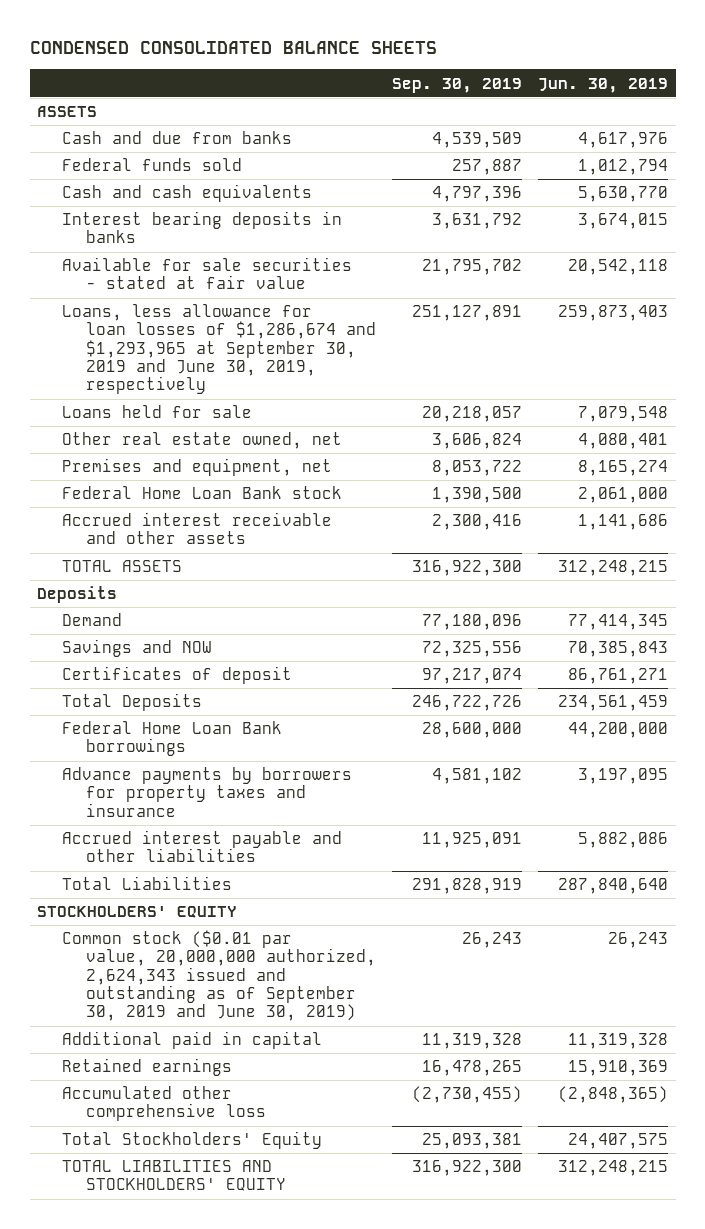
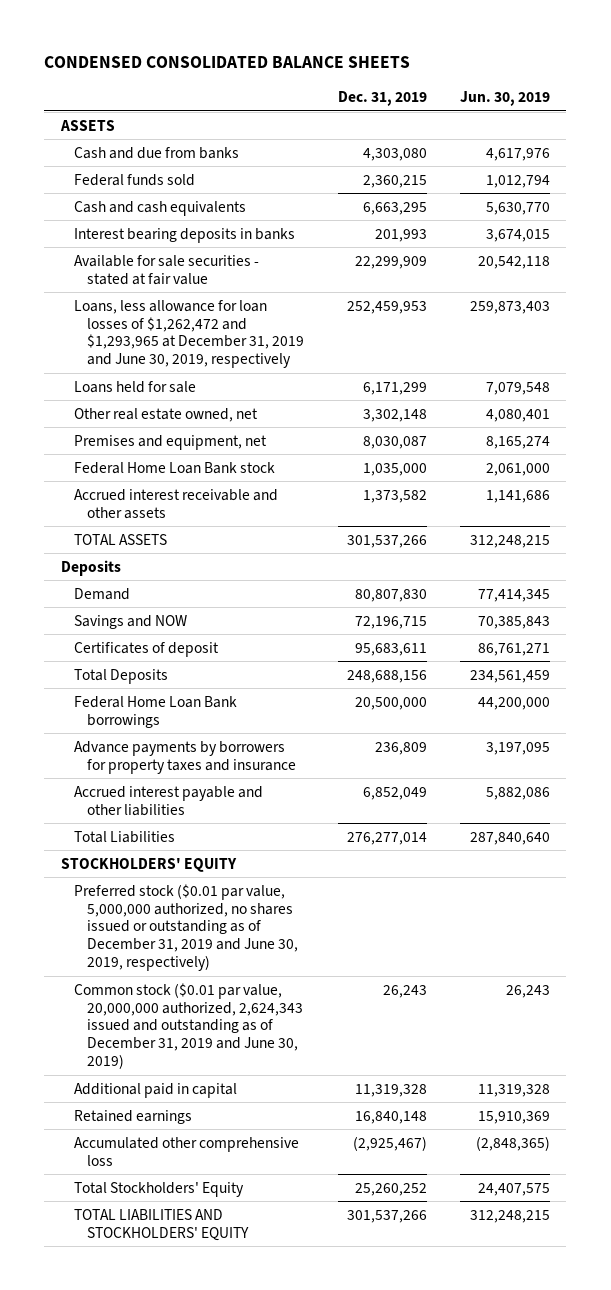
- | Sep. 30, 2019 | Jun. 30, 2019
+ | Dec. 31, 2019 | Jun. 30, 2019
- Loans, less allowance for loan losses of $1,286,674 and $1,293,965 at September 30, 2019 and June 30, 2019, respectively | 251,127,891 | 259,873,403
+ Loans, less allowance for loan losses of $1,262,472 and $1,293,965 at December 31, 2019 and June 30, 2019, respectively | 252,459,953 | 259,873,403
- Common stock ($0.01 par value, 20,000,000 authorized, 2,624,343 issued and outstanding as of September 30, 2019 and June 30, 2019) | 26,243 | 26,243
+ Preferred stock ($0.01 par value, 5,000,000 authorized, no shares issued or outstanding as of December 31, 2019 and June 30, 2019, respectively)
+ Common stock ($0.01 par value, 20,000,000 authorized, 2,624,343 issued and outstanding as of December 31, 2019 and June 30, 2019) | 26,243 | 26,243

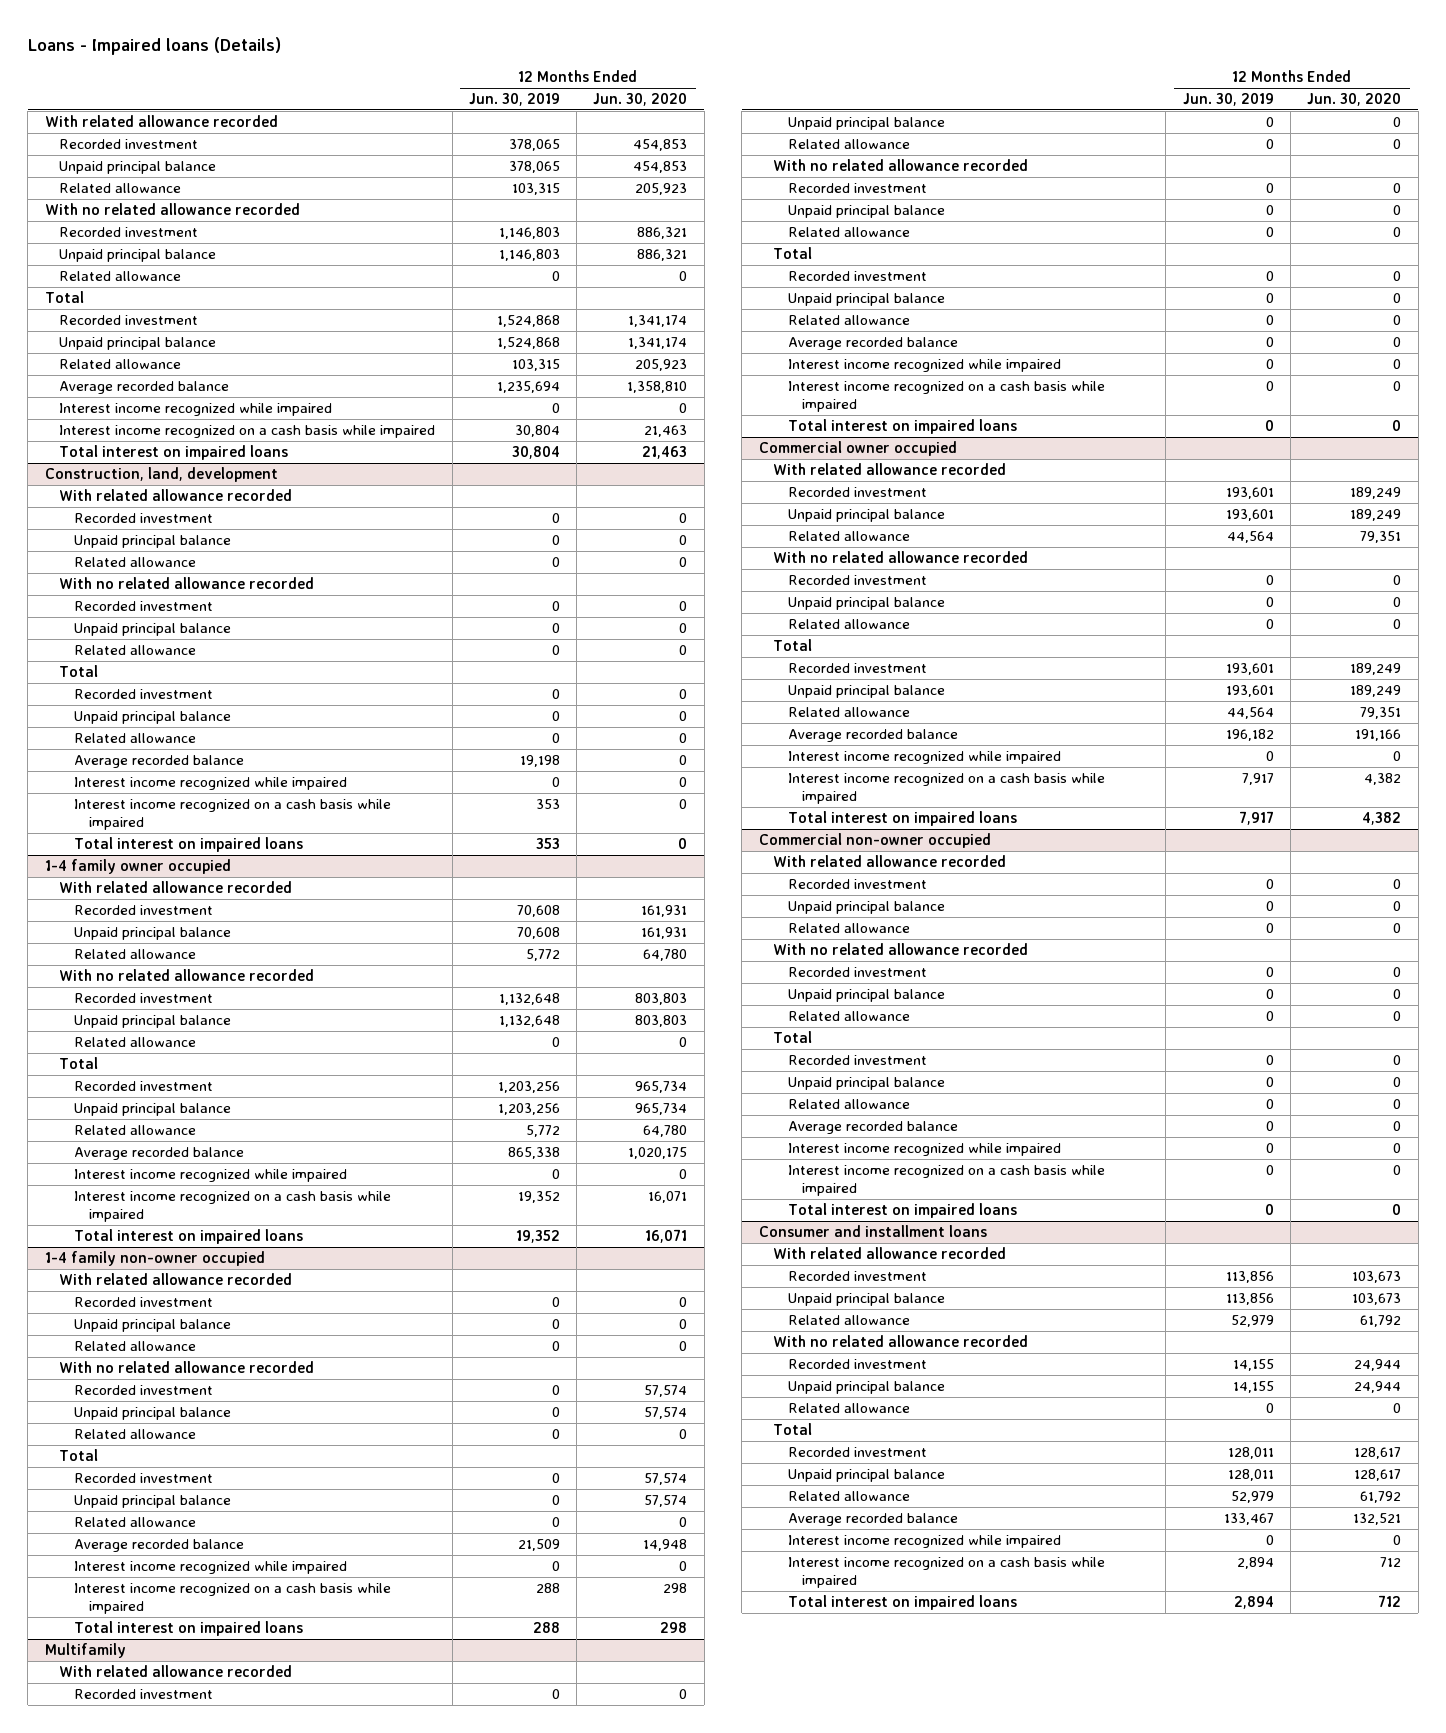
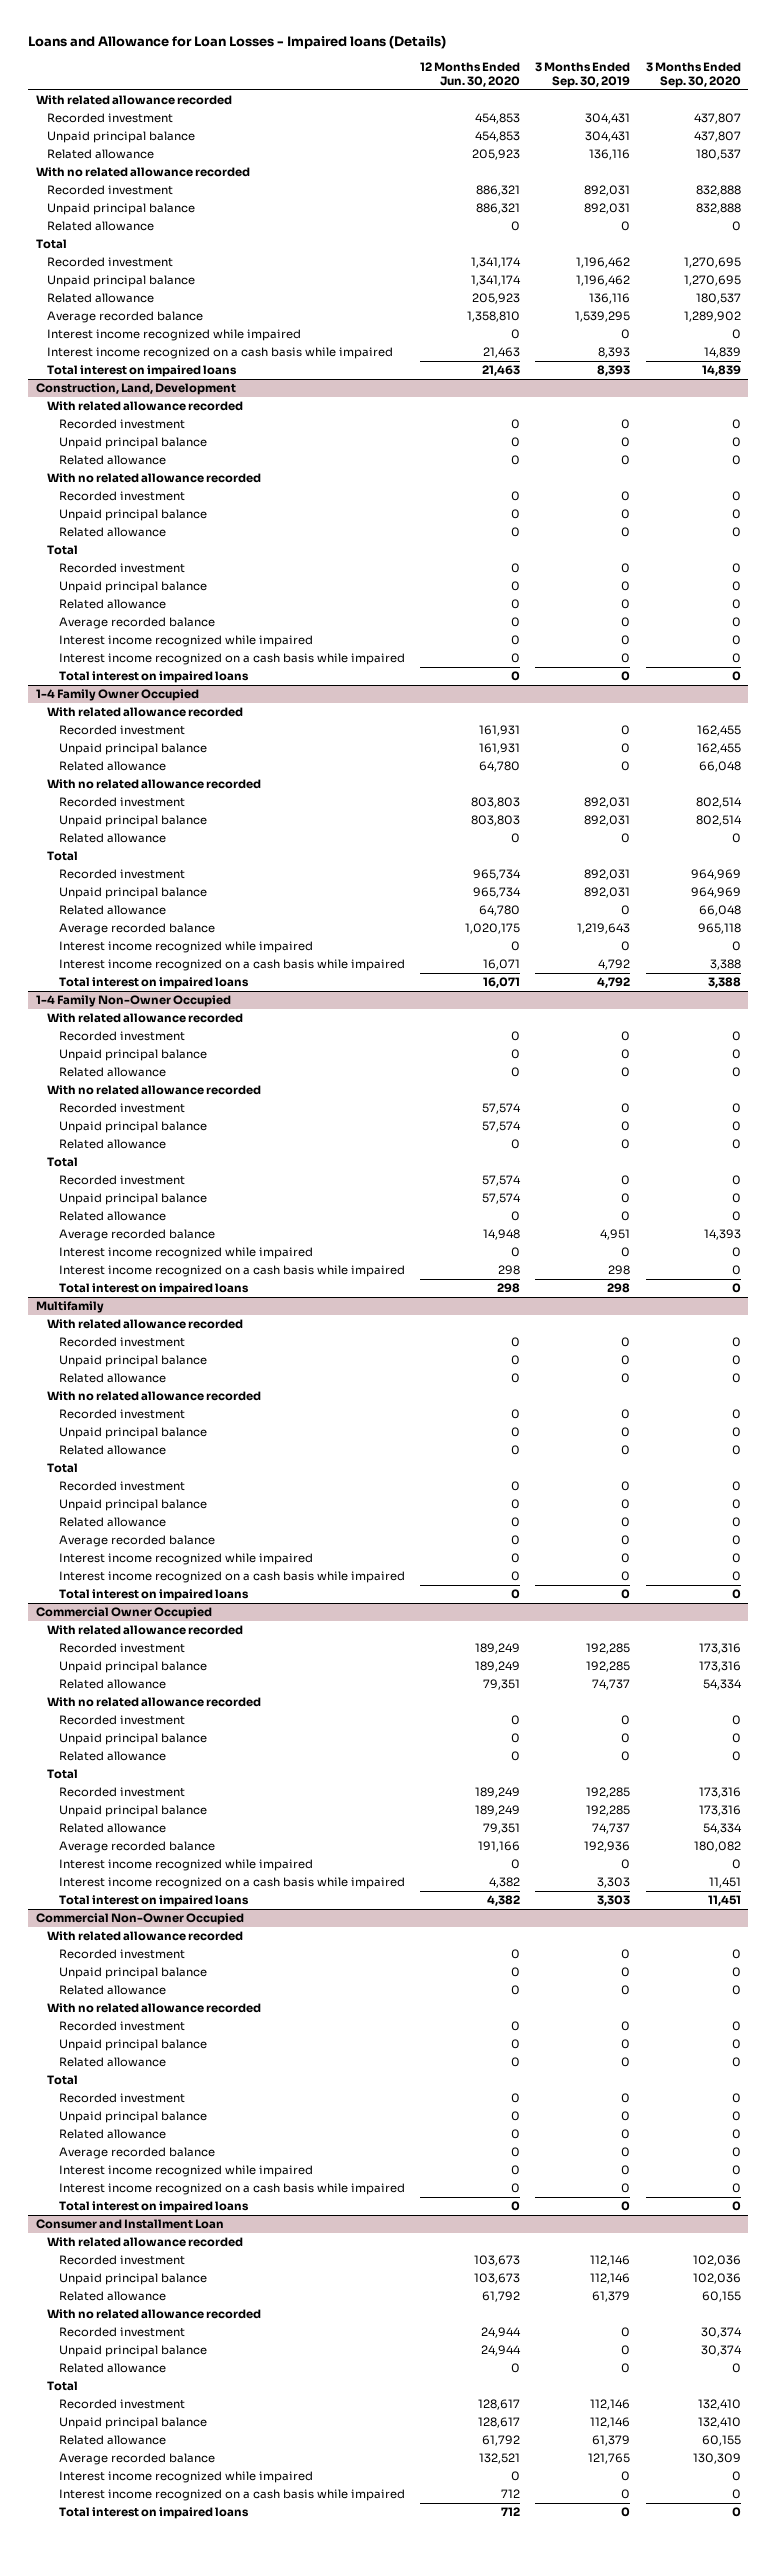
- Loans - Impaired loans (Details)
+ Loans and Allowance for Loan Losses - Impaired loans (Details)
- | 12 Months Ended Jun. 30, 2019 | 12 Months Ended Jun. 30, 2020
+ | 12 Months Ended Jun. 30, 2020 | 3 Months Ended Sep. 30, 2019 | 3 Months Ended Sep. 30, 2020
- Construction, land, development
+ Construction, Land, Development
- 1-4 family owner occupied
+ 1-4 Family Owner Occupied
- 1-4 family non-owner occupied
+ 1-4 Family Non-Owner Occupied
- Commercial owner occupied
+ Commercial Owner Occupied
- Commercial non-owner occupied
+ Commercial Non-Owner Occupied
- Consumer and installment loans
+ Consumer and Installment Loan

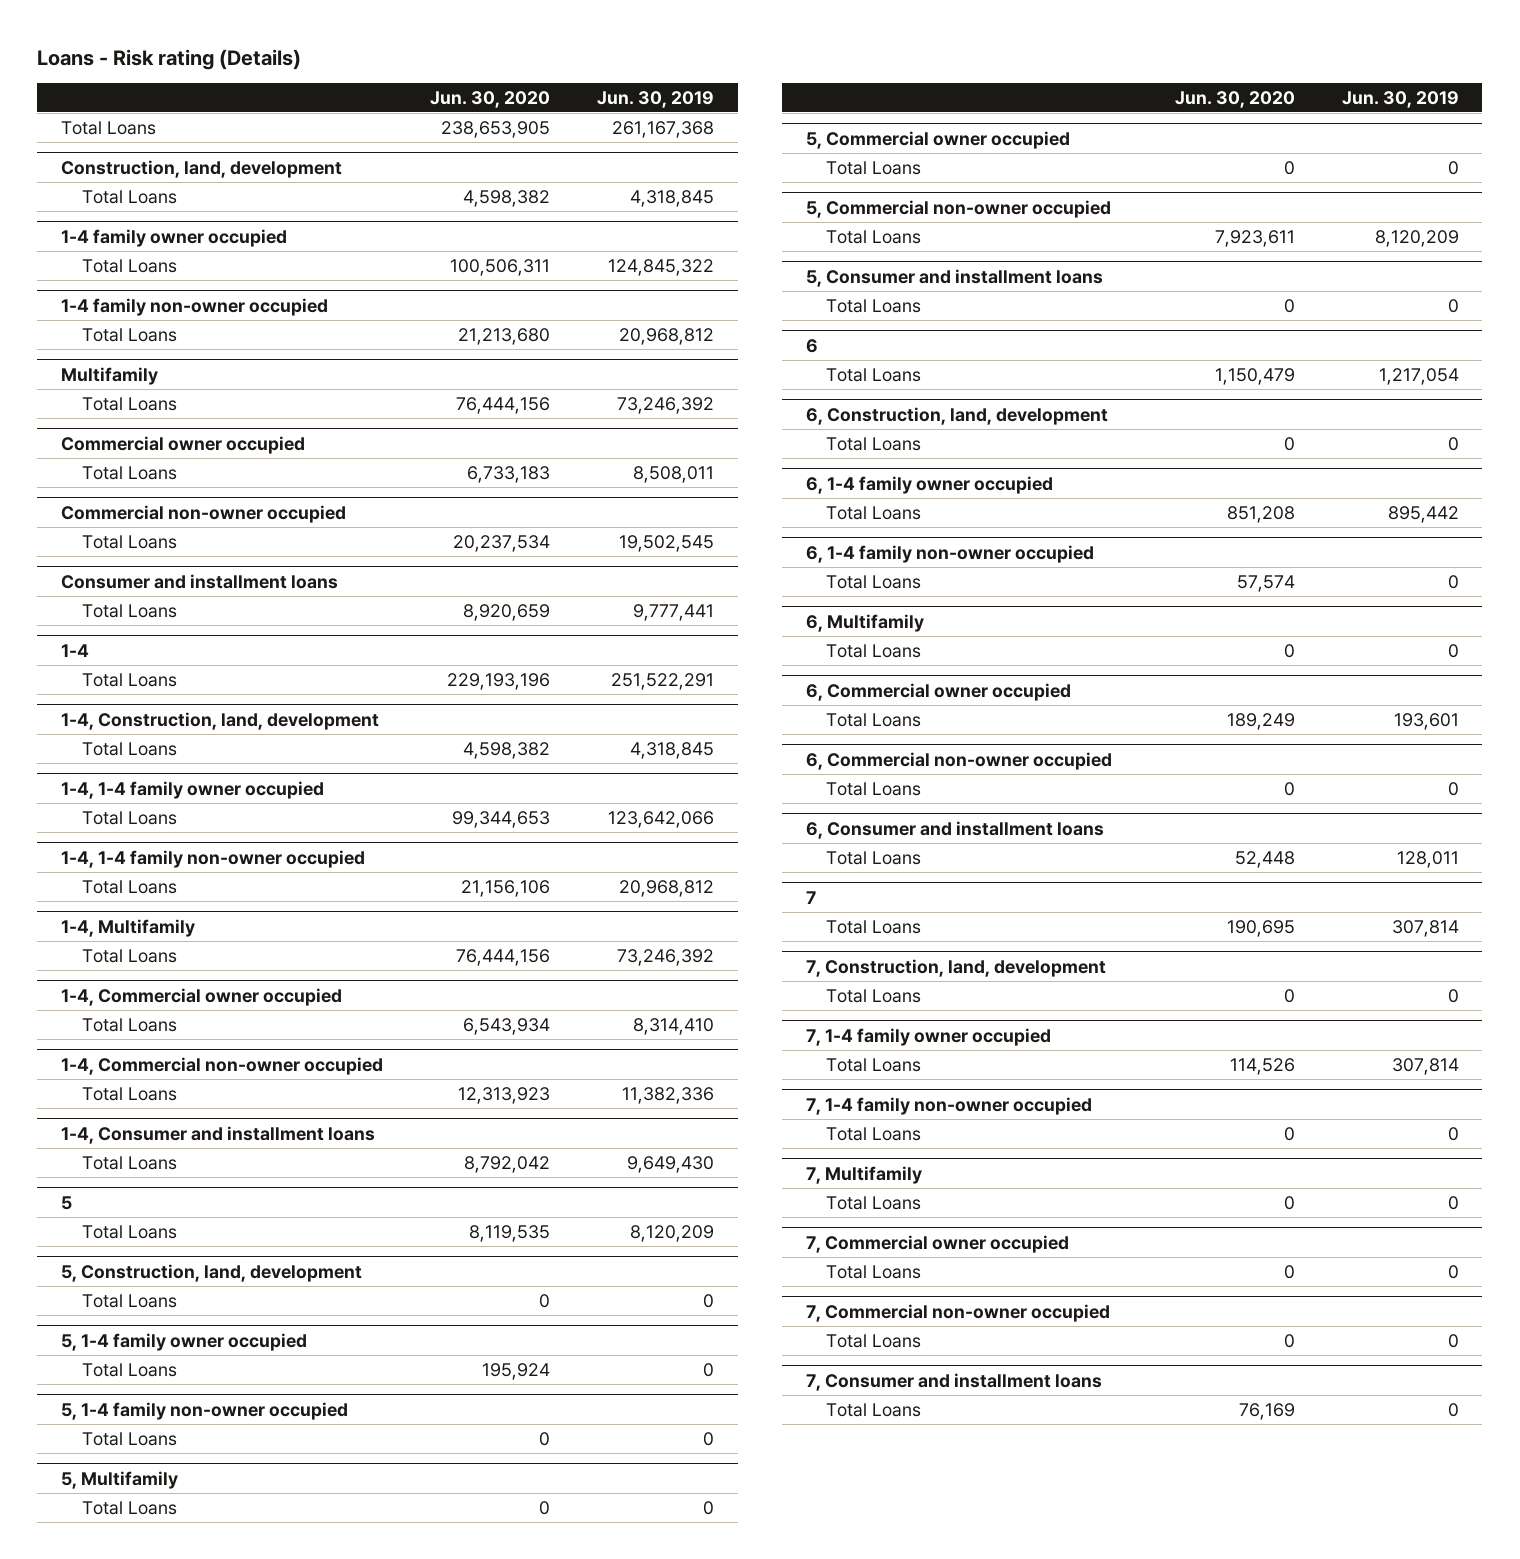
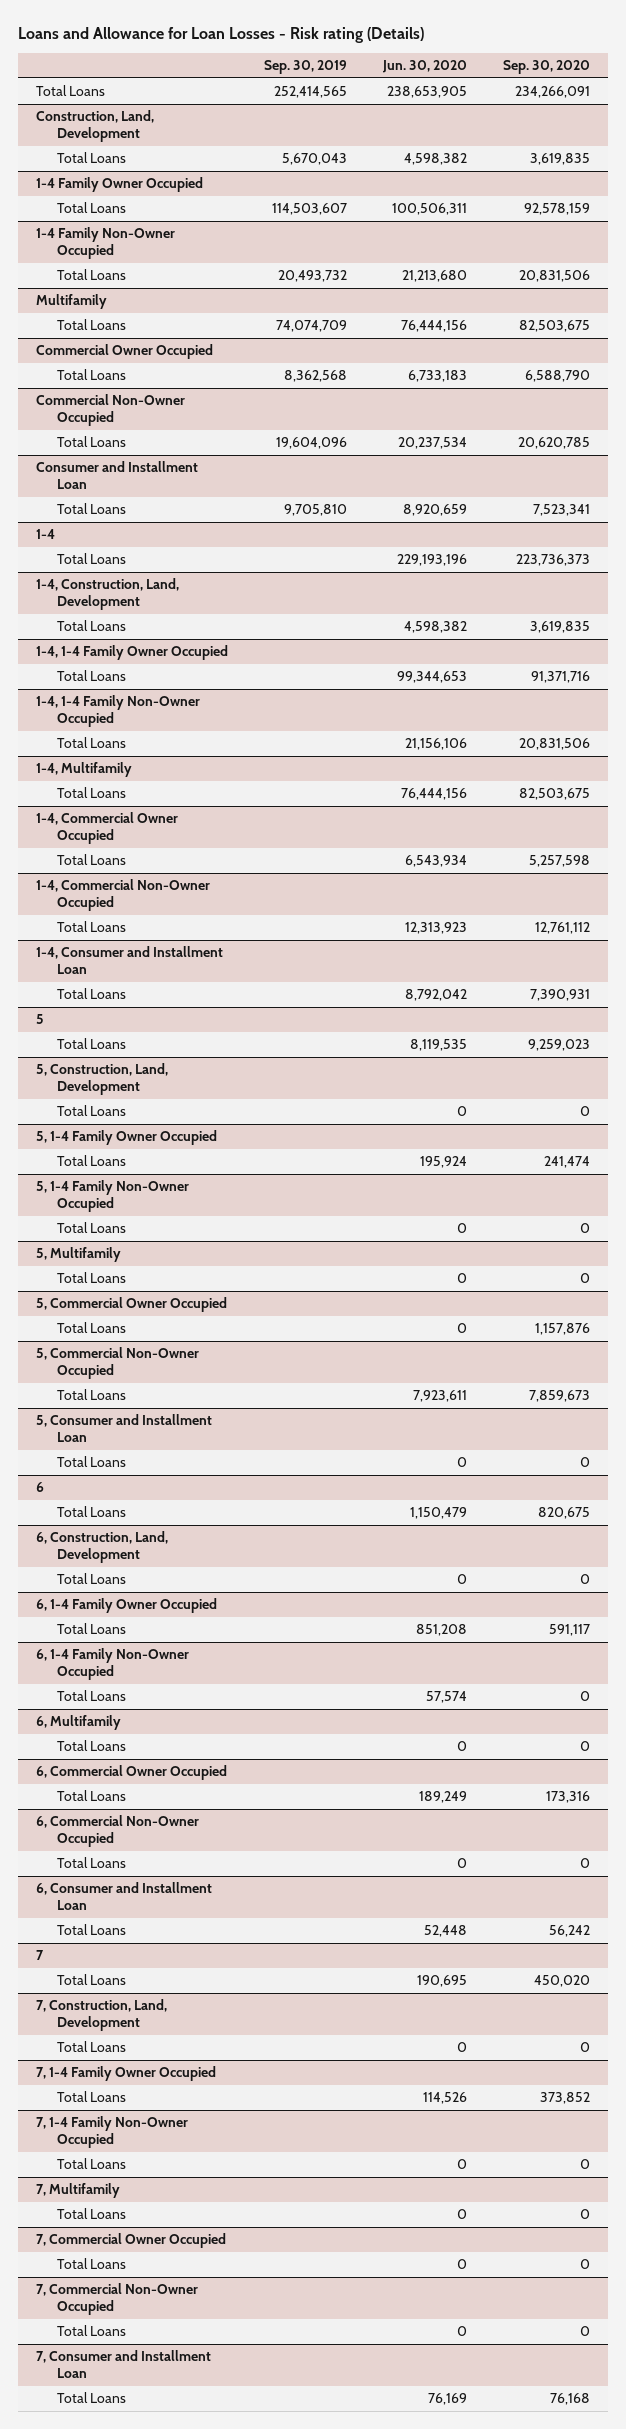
- Loans - Risk rating (Details)
+ Loans and Allowance for Loan Losses - Risk rating (Details)
- | Jun. 30, 2020 | Jun. 30, 2019
+ | Sep. 30, 2019 | Jun. 30, 2020 | Sep. 30, 2020
- Construction, land, development
+ Construction, Land, Development
- 1-4 family owner occupied
+ 1-4 Family Owner Occupied
- 1-4 family non-owner occupied
+ 1-4 Family Non-Owner Occupied
- Commercial owner occupied
+ Commercial Owner Occupied
- Commercial non-owner occupied
+ Commercial Non-Owner Occupied
- Consumer and installment loans
+ Consumer and Installment Loan
- 1-4, Construction, land, development
+ 1-4, Construction, Land, Development
- 1-4, 1-4 family owner occupied
+ 1-4, 1-4 Family Owner Occupied
- 1-4, 1-4 family non-owner occupied
+ 1-4, 1-4 Family Non-Owner Occupied
- 1-4, Commercial owner occupied
+ 1-4, Commercial Owner Occupied
- 1-4, Commercial non-owner occupied
+ 1-4, Commercial Non-Owner Occupied
- 1-4, Consumer and installment loans
+ 1-4, Consumer and Installment Loan
- 5, Construction, land, development
+ 5, Construction, Land, Development
- 5, 1-4 family owner occupied
+ 5, 1-4 Family Owner Occupied
- 5, 1-4 family non-owner occupied
+ 5, 1-4 Family Non-Owner Occupied
- 5, Commercial owner occupied
+ 5, Commercial Owner Occupied
- 5, Commercial non-owner occupied
+ 5, Commercial Non-Owner Occupied
- 5, Consumer and installment loans
+ 5, Consumer and Installment Loan
- 6, Construction, land, development
+ 6, Construction, Land, Development
- 6, 1-4 family owner occupied
+ 6, 1-4 Family Owner Occupied
- 6, 1-4 family non-owner occupied
+ 6, 1-4 Family Non-Owner Occupied
- 6, Commercial owner occupied
+ 6, Commercial Owner Occupied
- 6, Commercial non-owner occupied
+ 6, Commercial Non-Owner Occupied
- 6, Consumer and installment loans
+ 6, Consumer and Installment Loan
- 7, Construction, land, development
+ 7, Construction, Land, Development
- 7, 1-4 family owner occupied
+ 7, 1-4 Family Owner Occupied
- 7, 1-4 family non-owner occupied
+ 7, 1-4 Family Non-Owner Occupied
- 7, Commercial owner occupied
+ 7, Commercial Owner Occupied
- 7, Commercial non-owner occupied
+ 7, Commercial Non-Owner Occupied
- 7, Consumer and installment loans
+ 7, Consumer and Installment Loan

